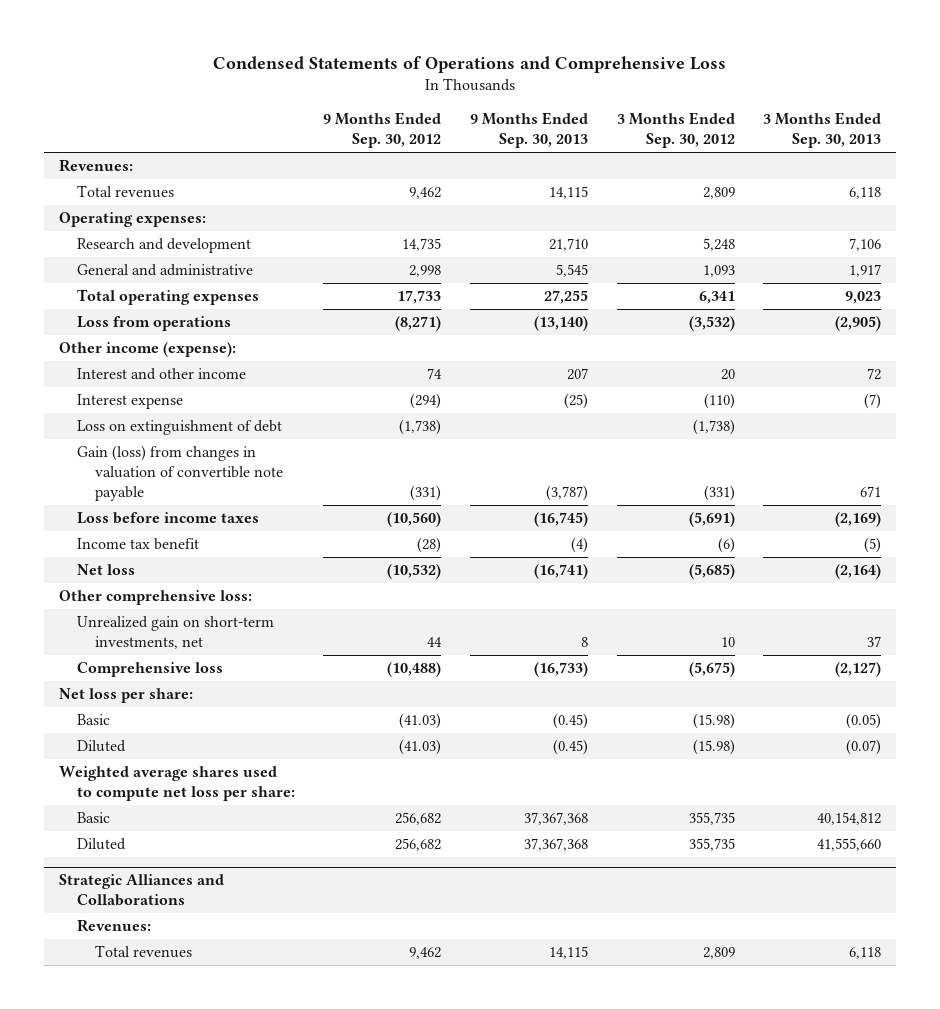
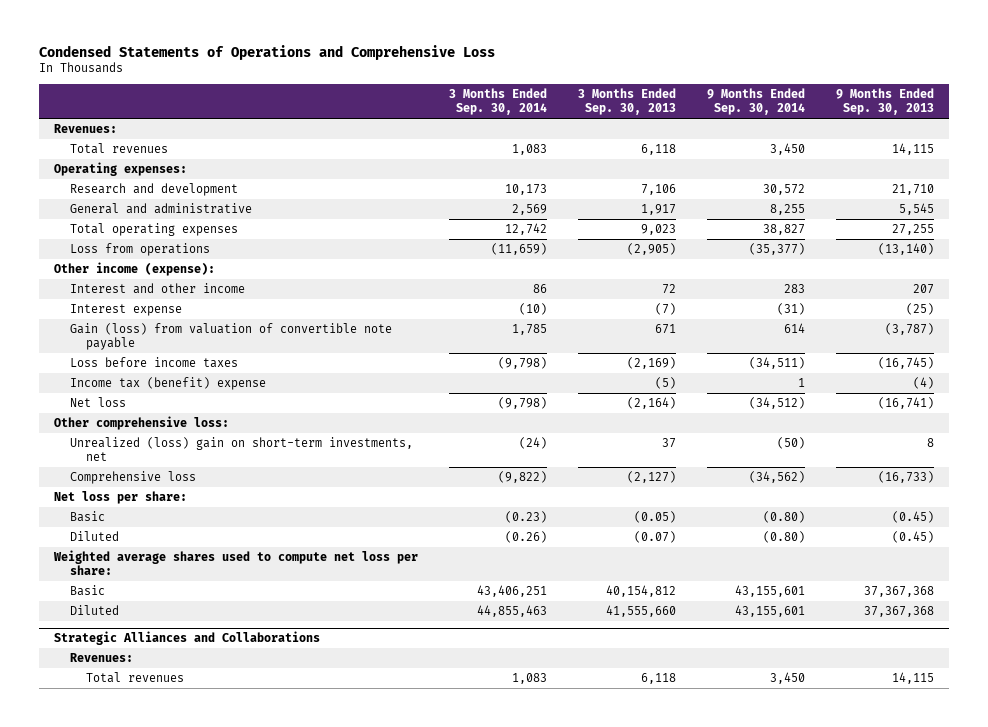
- | 9 Months Ended Sep. 30, 2012 | 9 Months Ended Sep. 30, 2013 | 3 Months Ended Sep. 30, 2012 | 3 Months Ended Sep. 30, 2013
+ | 3 Months Ended Sep. 30, 2014 | 3 Months Ended Sep. 30, 2013 | 9 Months Ended Sep. 30, 2014 | 9 Months Ended Sep. 30, 2013
- Loss on extinguishment of debt | (1,738) | | (1,738) |
- Gain (loss) from changes in valuation of convertible note payable | (331) | (3,787) | (331) | 671
+ Gain (loss) from valuation of convertible note payable | 1,785 | 671 | 614 | (3,787)
- Income tax benefit | (28) | (4) | (6) | (5)
+ Income tax (benefit) expense | | (5) | 1 | (4)
- Unrealized gain on short-term investments, net | 44 | 8 | 10 | 37
+ Unrealized (loss) gain on short-term investments, net | (24) | 37 | (50) | 8

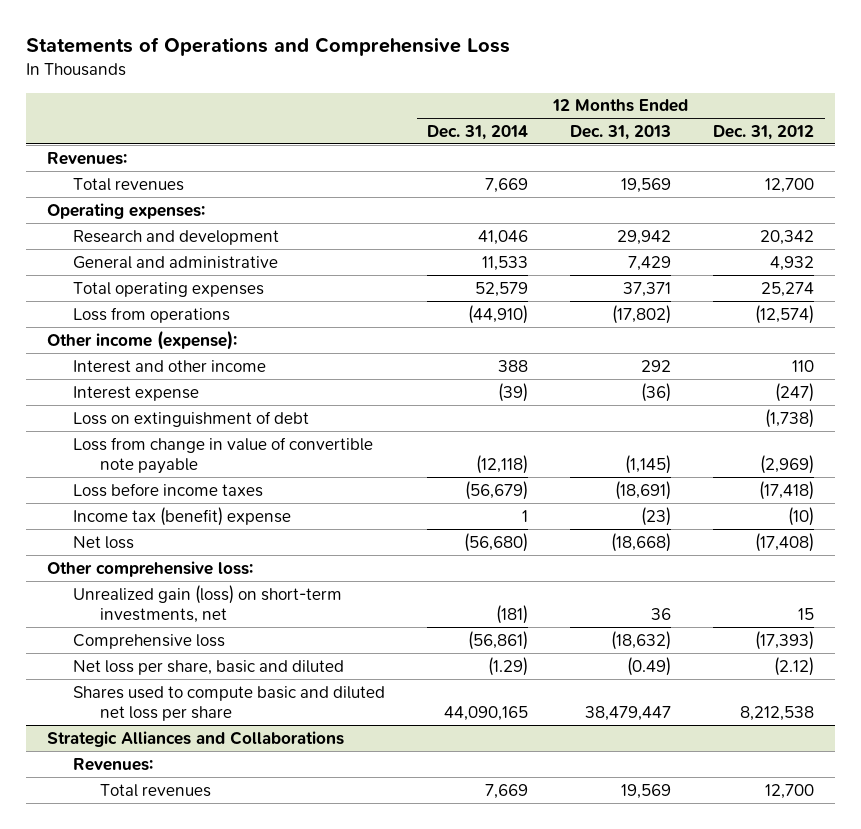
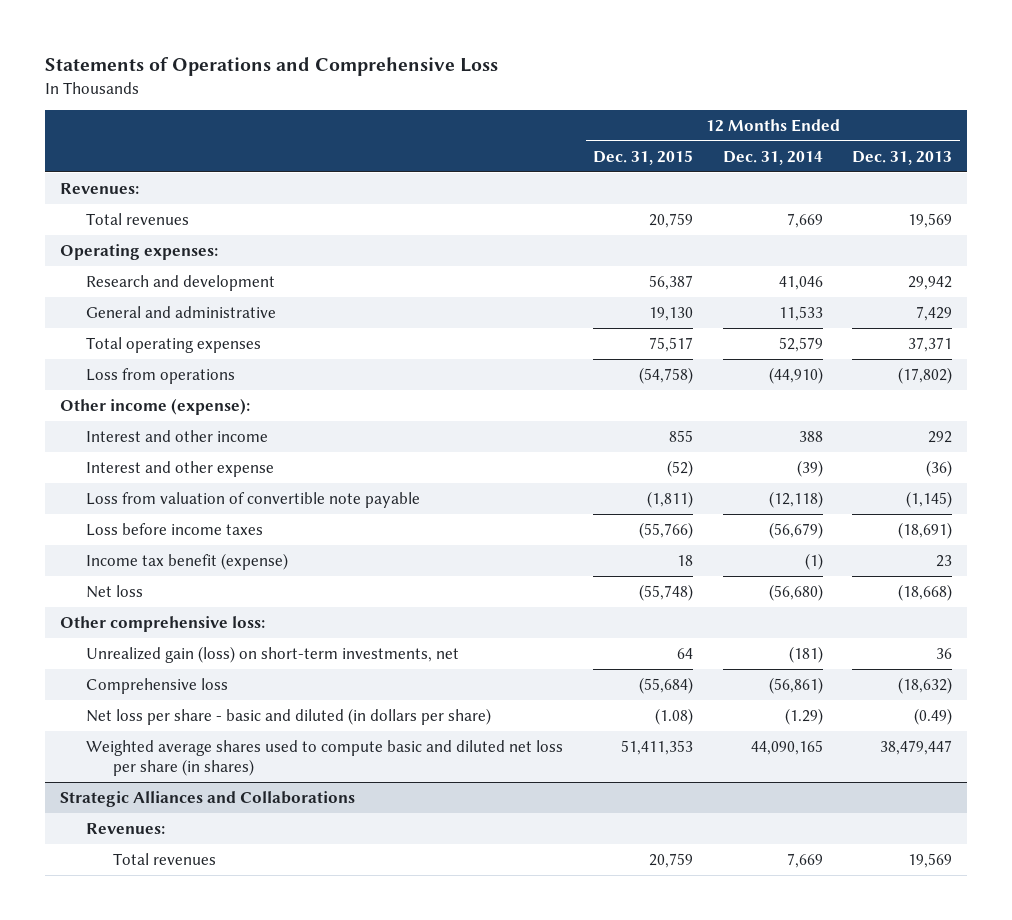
- | 12 Months Ended Dec. 31, 2014 | 12 Months Ended Dec. 31, 2013 | 12 Months Ended Dec. 31, 2012
+ | 12 Months Ended Dec. 31, 2015 | 12 Months Ended Dec. 31, 2014 | 12 Months Ended Dec. 31, 2013
- Interest expense | (39) | (36) | (247)
- Loss on extinguishment of debt | | | (1,738)
- Loss from change in value of convertible note payable | (12,118) | (1,145) | (2,969)
+ Interest and other expense | (52) | (39) | (36)
+ Loss from valuation of convertible note payable | (1,811) | (12,118) | (1,145)
- Income tax (benefit) expense | 1 | (23) | (10)
+ Income tax benefit (expense) | 18 | (1) | 23
- Net loss per share, basic and diluted | (1.29) | (0.49) | (2.12)
- Shares used to compute basic and diluted net loss per share | 44,090,165 | 38,479,447 | 8,212,538
+ Net loss per share - basic and diluted (in dollars per share) | (1.08) | (1.29) | (0.49)
+ Weighted average shares used to compute basic and diluted net loss per share (in shares) | 51,411,353 | 44,090,165 | 38,479,447

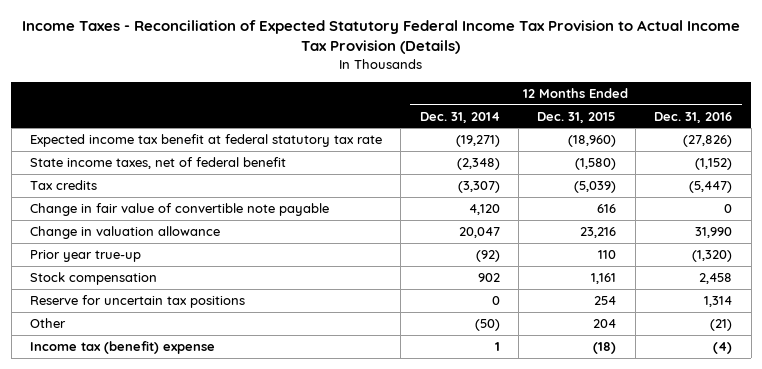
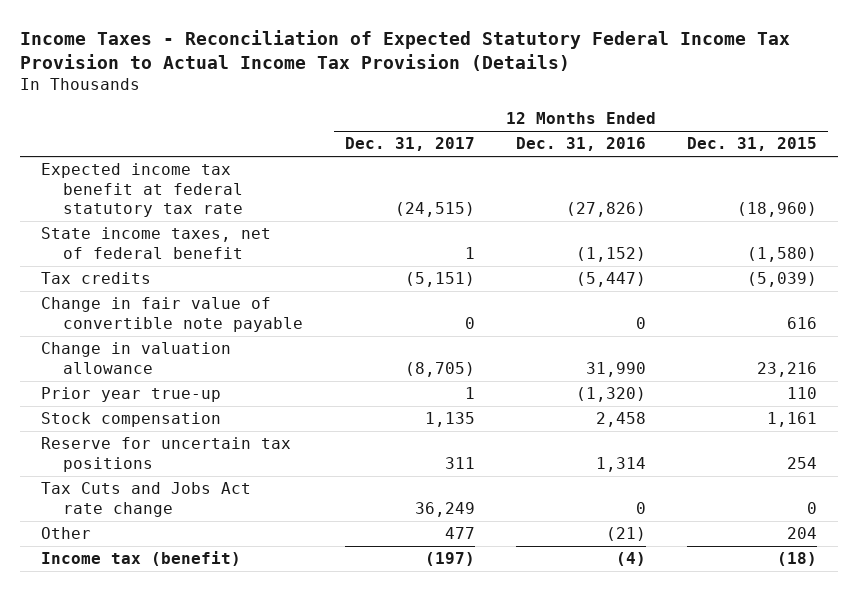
- | 12 Months Ended Dec. 31, 2014 | 12 Months Ended Dec. 31, 2015 | 12 Months Ended Dec. 31, 2016
+ | 12 Months Ended Dec. 31, 2017 | 12 Months Ended Dec. 31, 2016 | 12 Months Ended Dec. 31, 2015
+ Tax Cuts and Jobs Act rate change | 36,249 | 0 | 0
- Income tax (benefit) expense | 1 | (18) | (4)
+ Income tax (benefit) | (197) | (4) | (18)

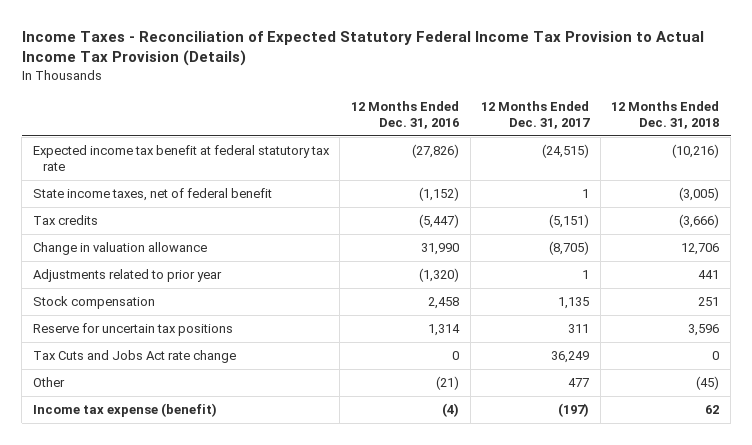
- | 12 Months Ended Dec. 31, 2017 | 12 Months Ended Dec. 31, 2016 | 12 Months Ended Dec. 31, 2015
+ | 12 Months Ended Dec. 31, 2016 | 12 Months Ended Dec. 31, 2017 | 12 Months Ended Dec. 31, 2018
- Change in fair value of convertible note payable | 0 | 0 | 616
- Prior year true-up | 1 | (1,320) | 110
+ Adjustments related to prior year | (1,320) | 1 | 441
- Income tax (benefit) | (197) | (4) | (18)
+ Income tax expense (benefit) | (4) | (197) | 62

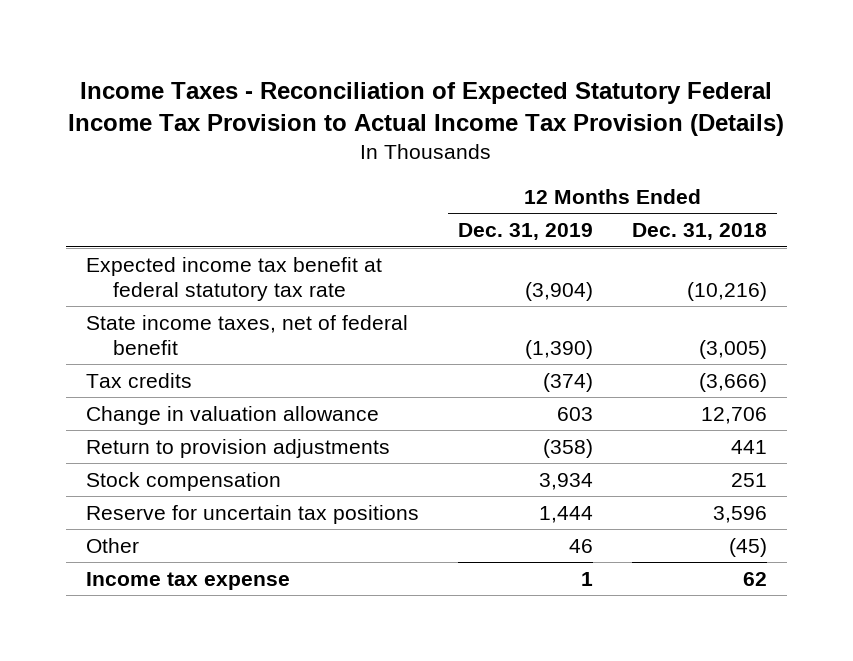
- | 12 Months Ended Dec. 31, 2016 | 12 Months Ended Dec. 31, 2017 | 12 Months Ended Dec. 31, 2018
+ | 12 Months Ended Dec. 31, 2019 | 12 Months Ended Dec. 31, 2018
- Adjustments related to prior year | (1,320) | 1 | 441
+ Return to provision adjustments | (358) | 441
- Tax Cuts and Jobs Act rate change | 0 | 36,249 | 0
- Income tax expense (benefit) | (4) | (197) | 62
+ Income tax expense | 1 | 62

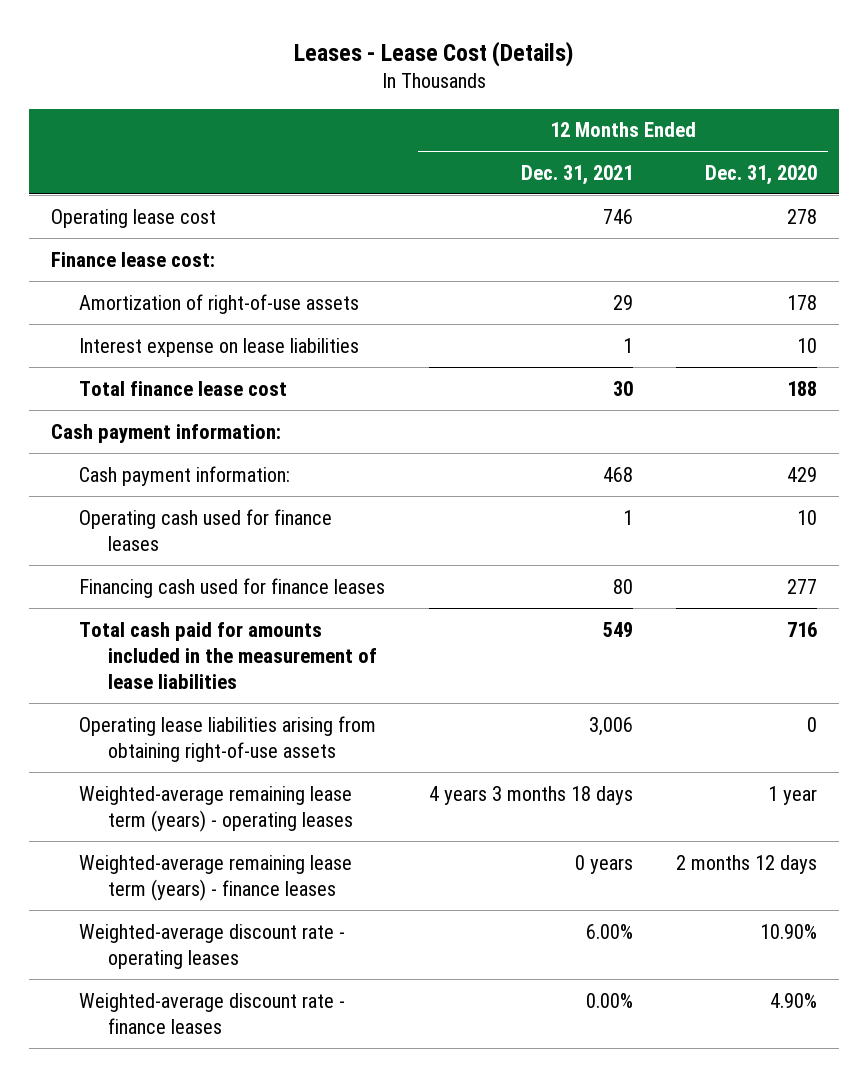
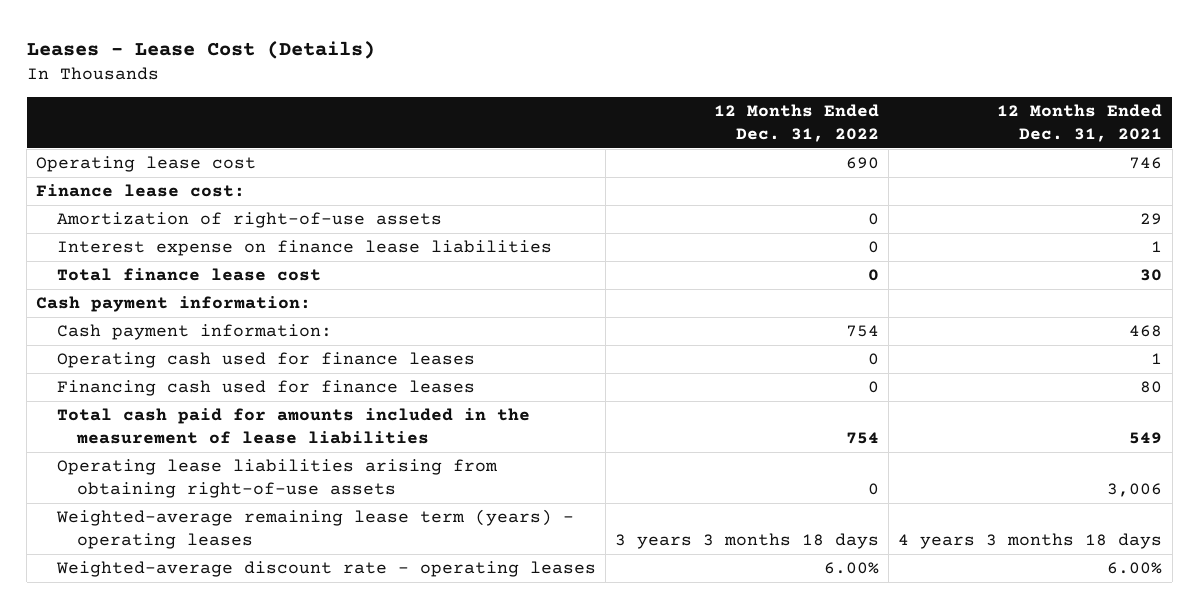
- | 12 Months Ended Dec. 31, 2021 | 12 Months Ended Dec. 31, 2020
+ | 12 Months Ended Dec. 31, 2022 | 12 Months Ended Dec. 31, 2021
- Interest expense on lease liabilities | 1 | 10
+ Interest expense on finance lease liabilities | 0 | 1
- Weighted-average remaining lease term (years) - finance leases | 0 years | 2 months 12 days
- Weighted-average discount rate - finance leases | 0.00% | 4.90%

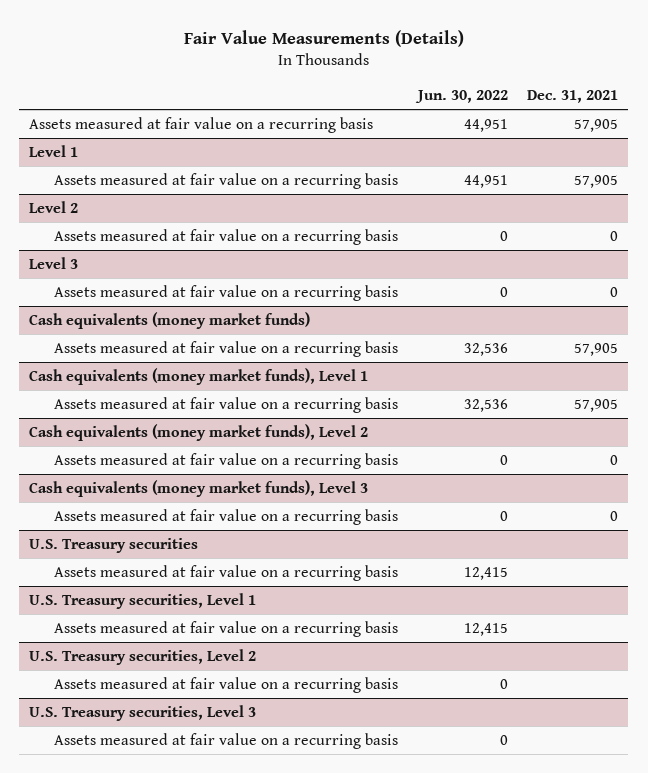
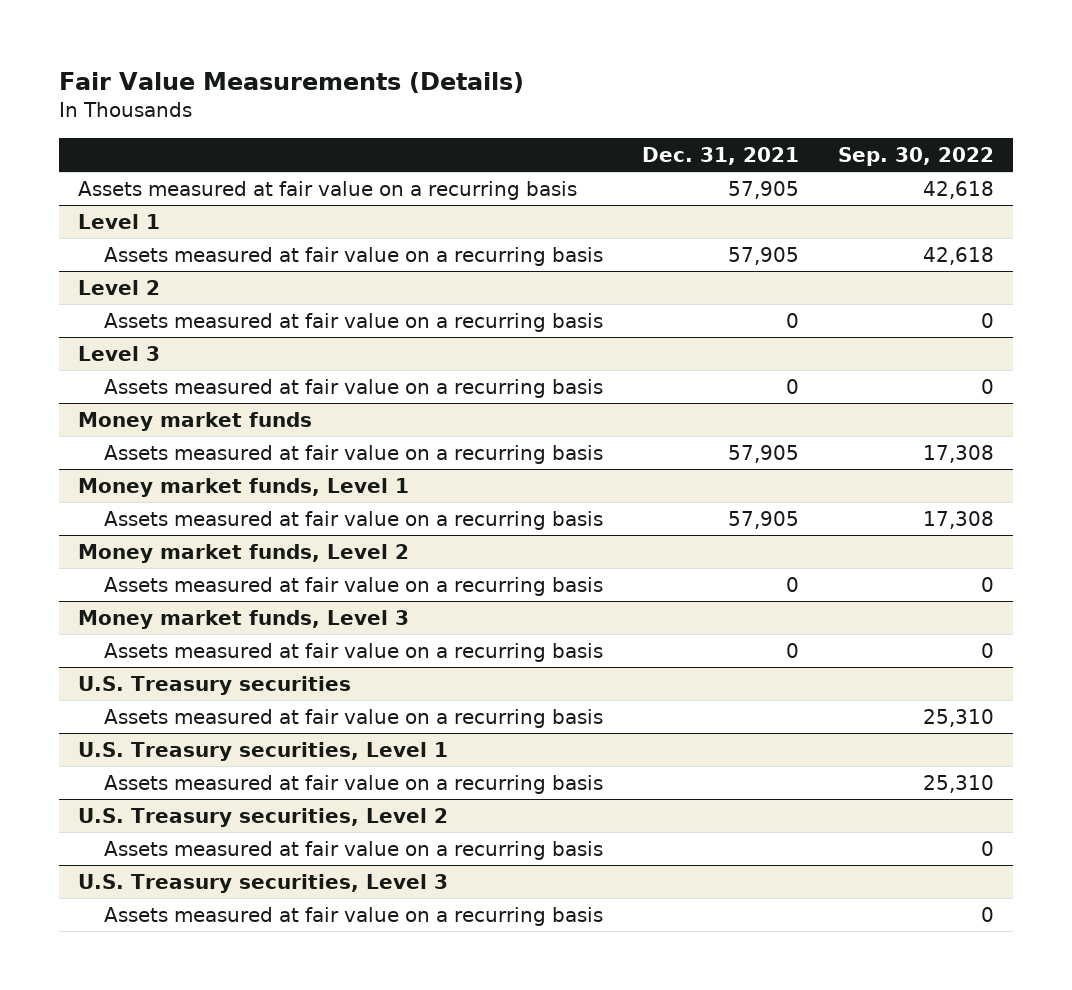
- | Jun. 30, 2022 | Dec. 31, 2021
+ | Dec. 31, 2021 | Sep. 30, 2022
- Cash equivalents (money market funds)
+ Money market funds
- Cash equivalents (money market funds), Level 1
+ Money market funds, Level 1
- Cash equivalents (money market funds), Level 2
+ Money market funds, Level 2
- Cash equivalents (money market funds), Level 3
+ Money market funds, Level 3

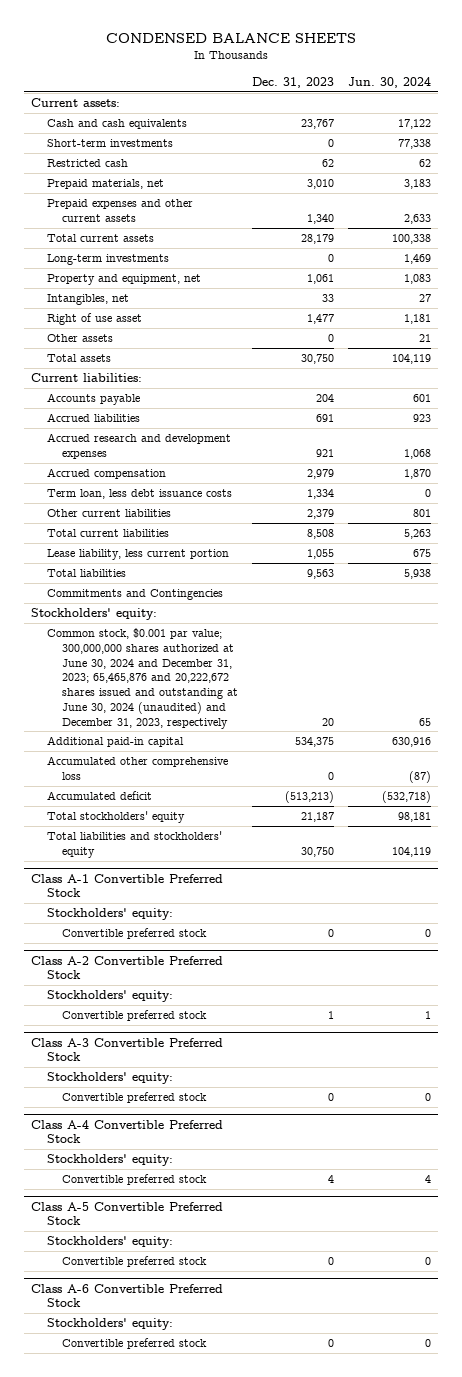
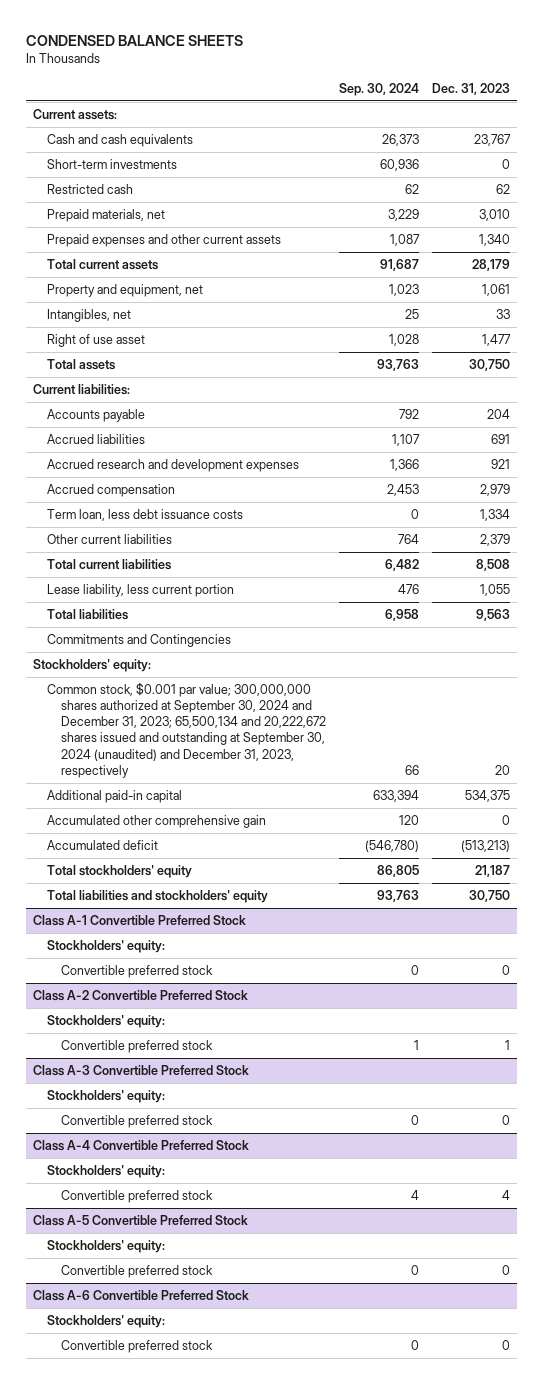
- | Dec. 31, 2023 | Jun. 30, 2024
+ | Sep. 30, 2024 | Dec. 31, 2023
- Long-term investments | 0 | 1,469
- Other assets | 0 | 21
- Common stock, $0.001 par value; 300,000,000 shares authorized at June 30, 2024 and December 31, 2023; 65,465,876 and 20,222,672 shares issued and outstanding at June 30, 2024 (unaudited) and December 31, 2023, respectively | 20 | 65
+ Common stock, $0.001 par value; 300,000,000 shares authorized at September 30, 2024 and December 31, 2023; 65,500,134 and 20,222,672 shares issued and outstanding at September 30, 2024 (unaudited) and December 31, 2023, respectively | 66 | 20
- Accumulated other comprehensive loss | 0 | (87)
+ Accumulated other comprehensive gain | 120 | 0

